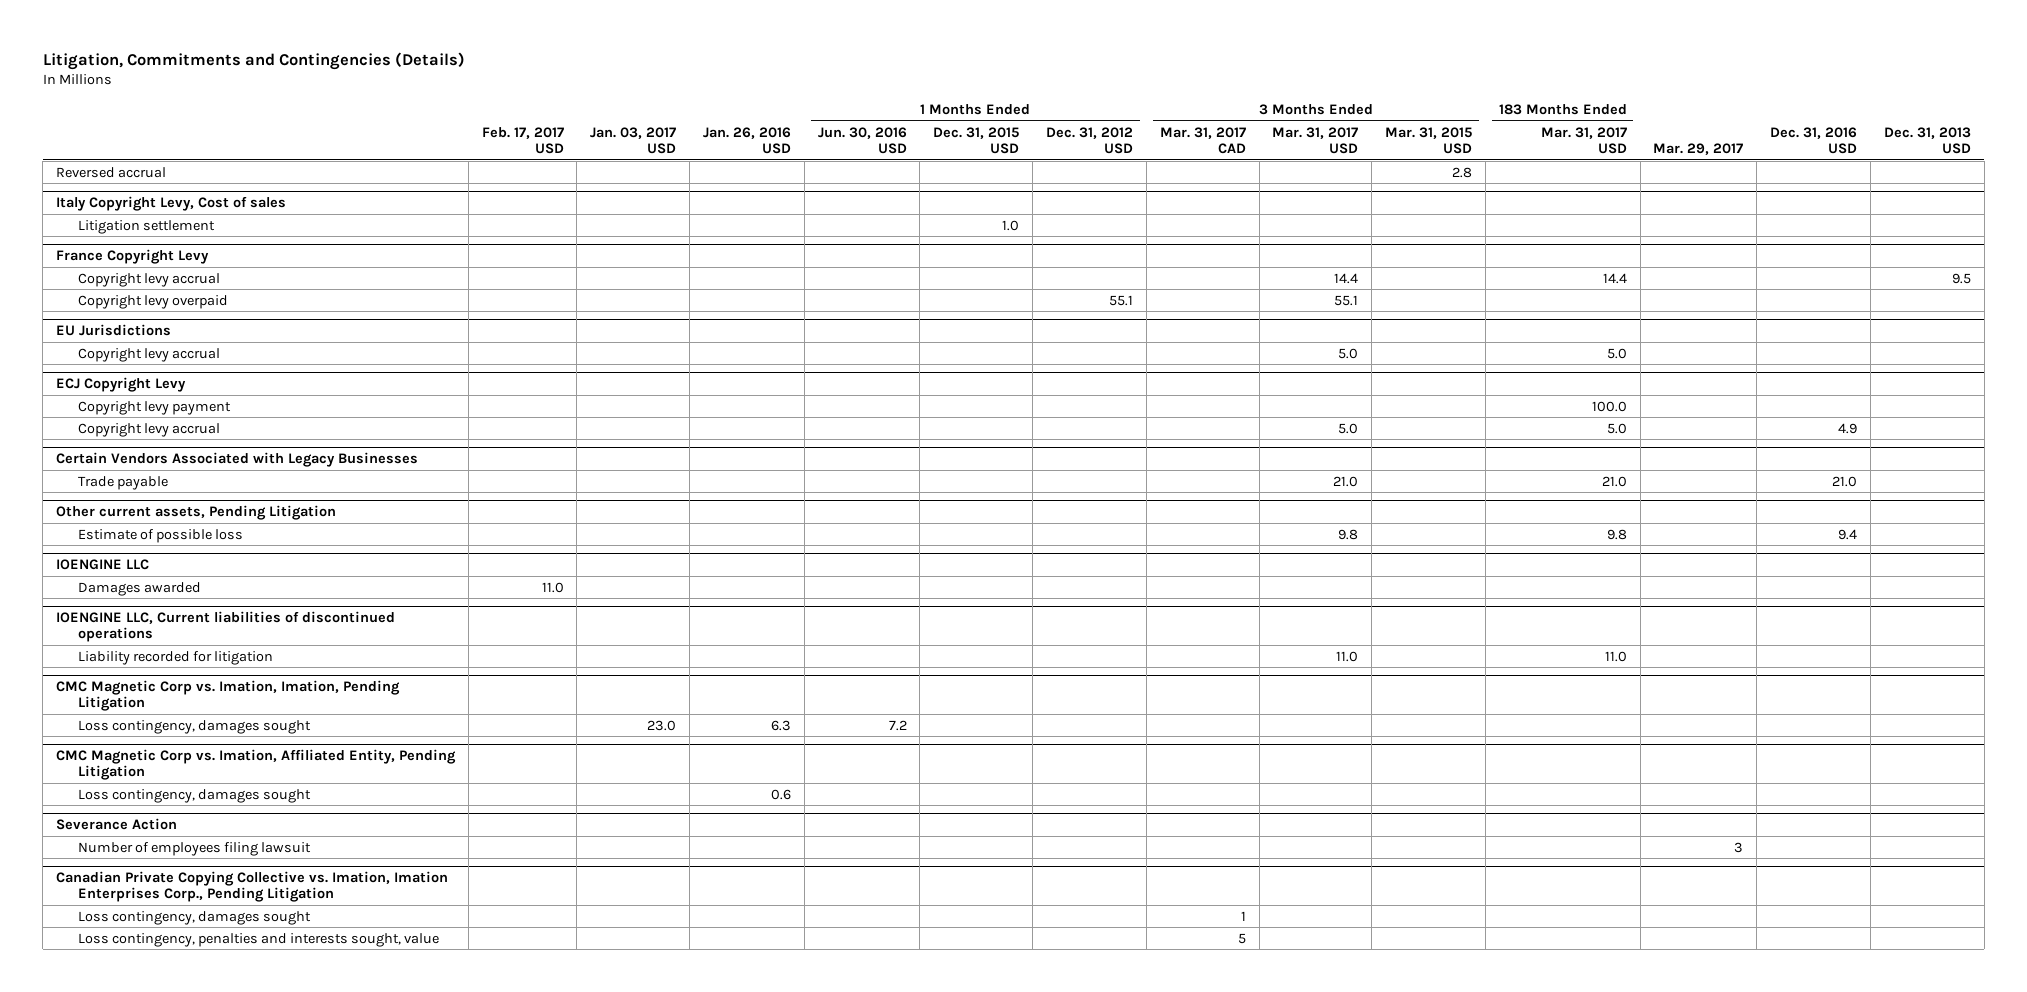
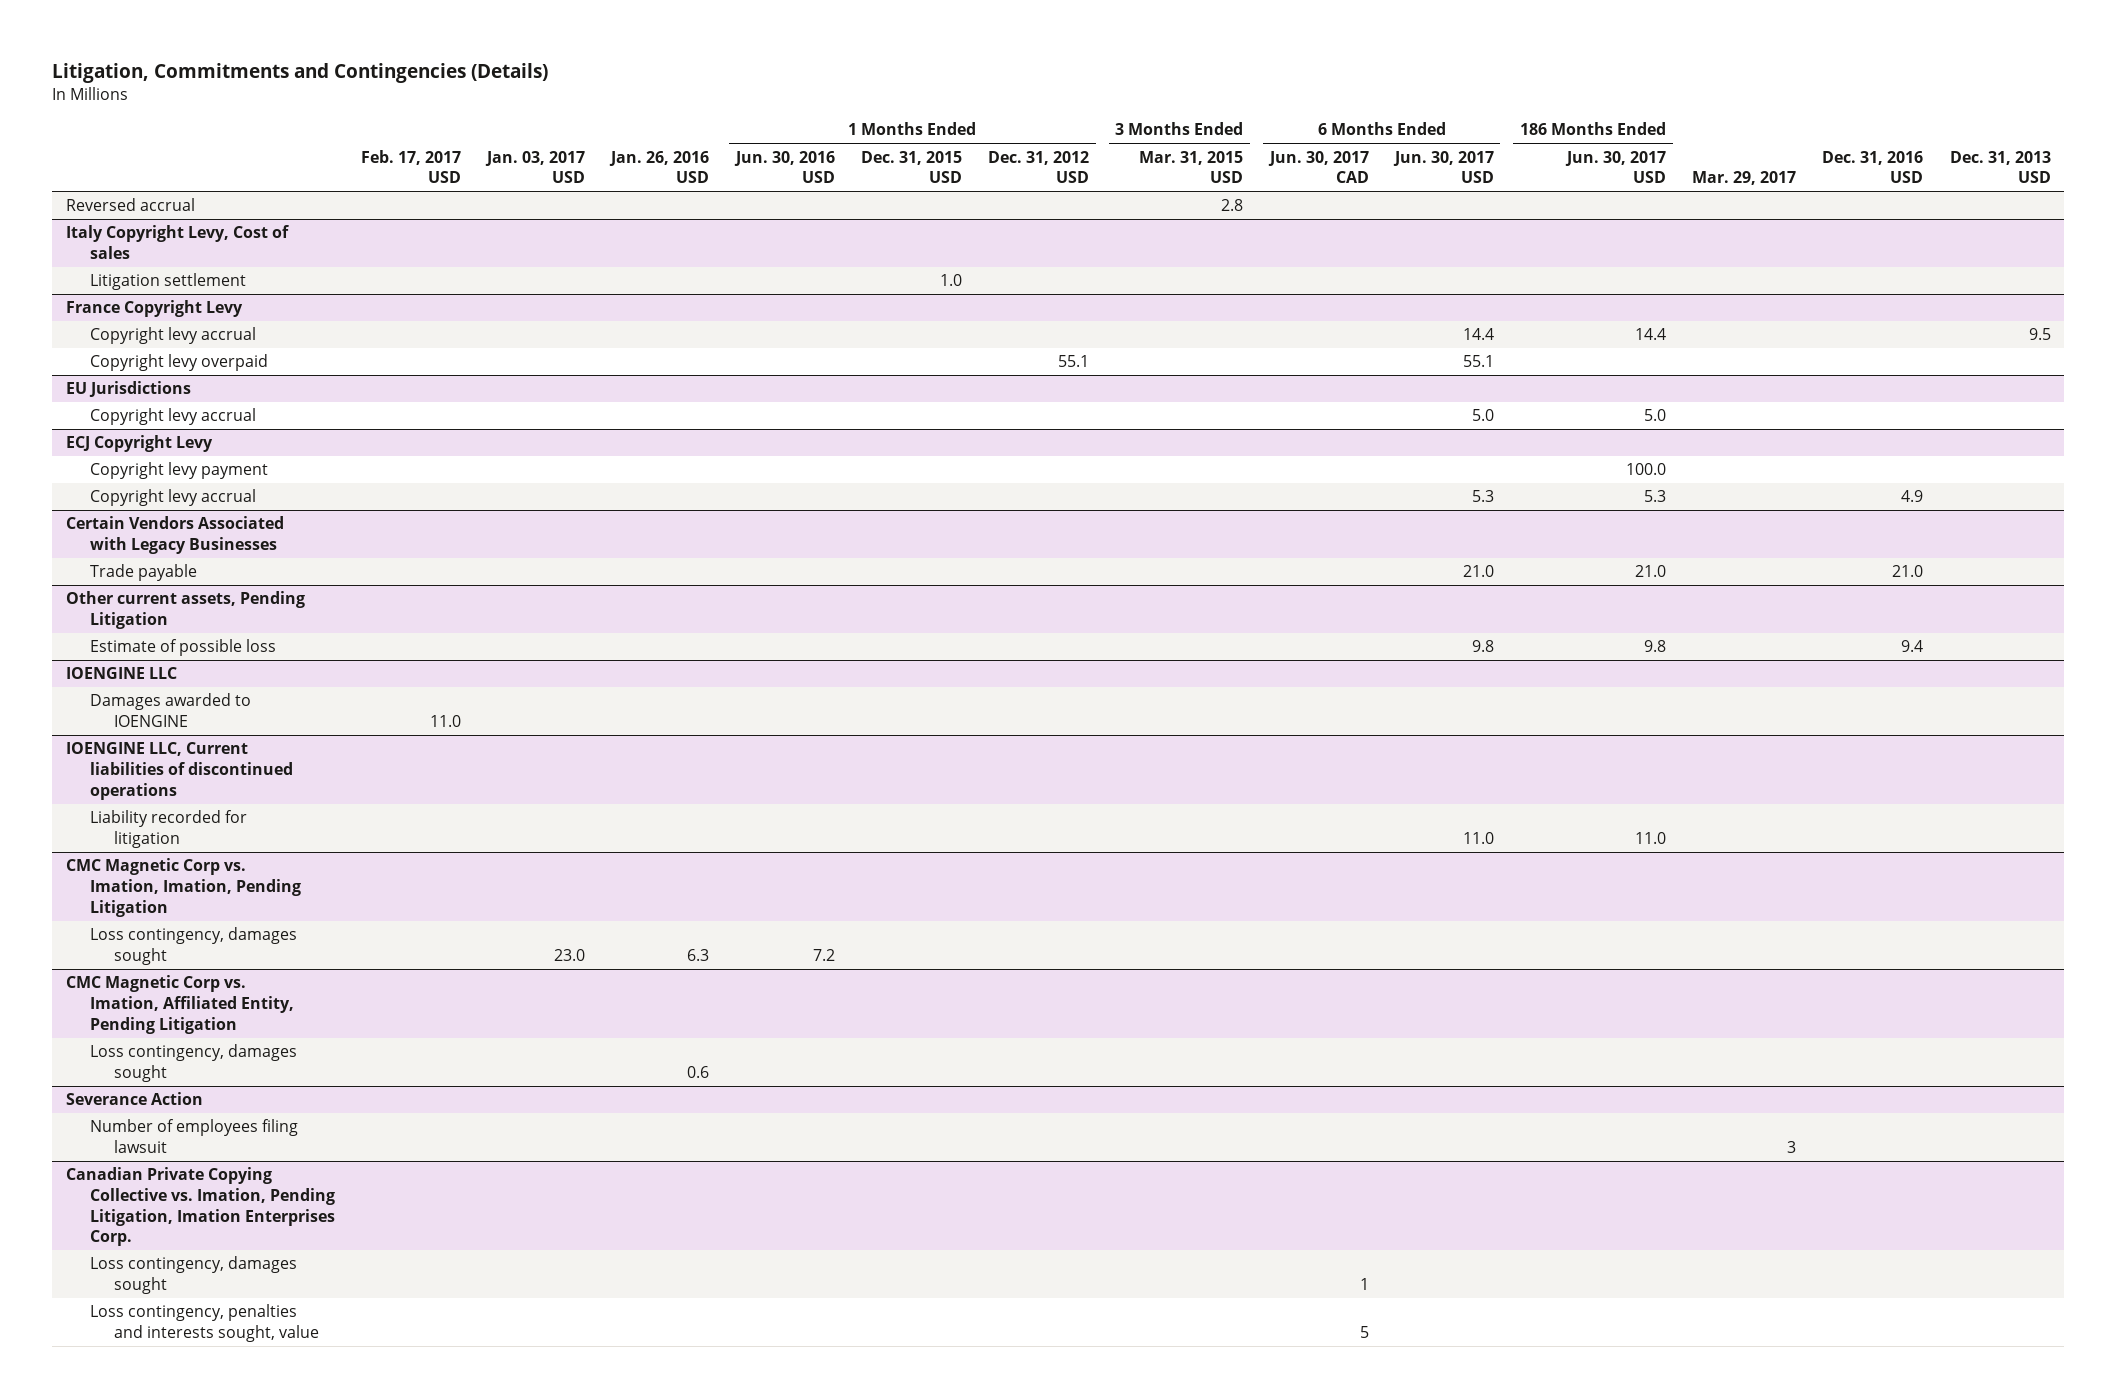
- | Feb. 17, 2017 USD | Jan. 03, 2017 USD | Jan. 26, 2016 USD | 1 Months Ended Jun. 30, 2016 USD | 1 Months Ended Dec. 31, 2015 USD | 1 Months Ended Dec. 31, 2012 USD | 3 Months Ended Mar. 31, 2017 CAD | 3 Months Ended Mar. 31, 2017 USD | 3 Months Ended Mar. 31, 2015 USD | 183 Months Ended Mar. 31, 2017 USD | Mar. 29, 2017 | Dec. 31, 2016 USD | Dec. 31, 2013 USD
+ | Feb. 17, 2017 USD | Jan. 03, 2017 USD | Jan. 26, 2016 USD | 1 Months Ended Jun. 30, 2016 USD | 1 Months Ended Dec. 31, 2015 USD | 1 Months Ended Dec. 31, 2012 USD | 3 Months Ended Mar. 31, 2015 USD | 6 Months Ended Jun. 30, 2017 CAD | 6 Months Ended Jun. 30, 2017 USD | 186 Months Ended Jun. 30, 2017 USD | Mar. 29, 2017 | Dec. 31, 2016 USD | Dec. 31, 2013 USD
@ IOENGINE LLC
- Damages awarded | 11.0 | | | | | | | | | | | |
+ Damages awarded to IOENGINE | 11.0 | | | | | | | | | | | |
- Canadian Private Copying Collective vs. Imation, Imation Enterprises Corp., Pending Litigation
+ Canadian Private Copying Collective vs. Imation, Pending Litigation, Imation Enterprises Corp.

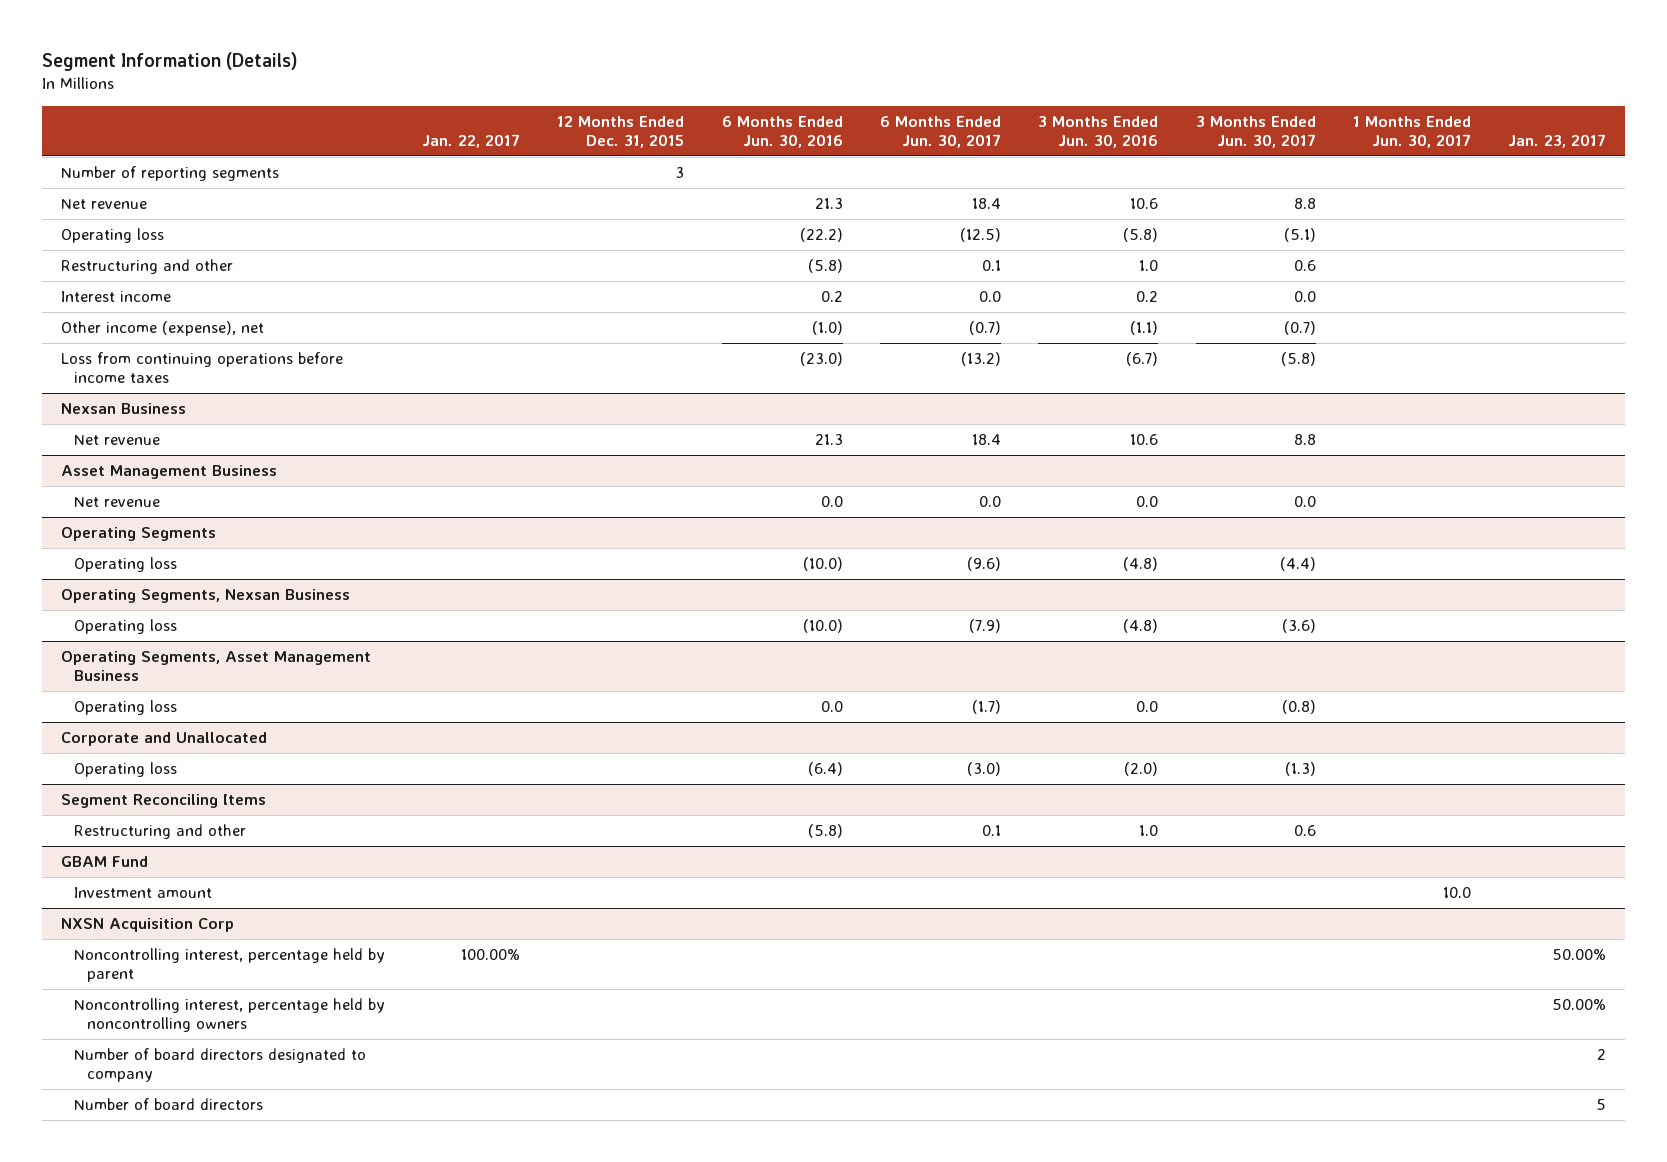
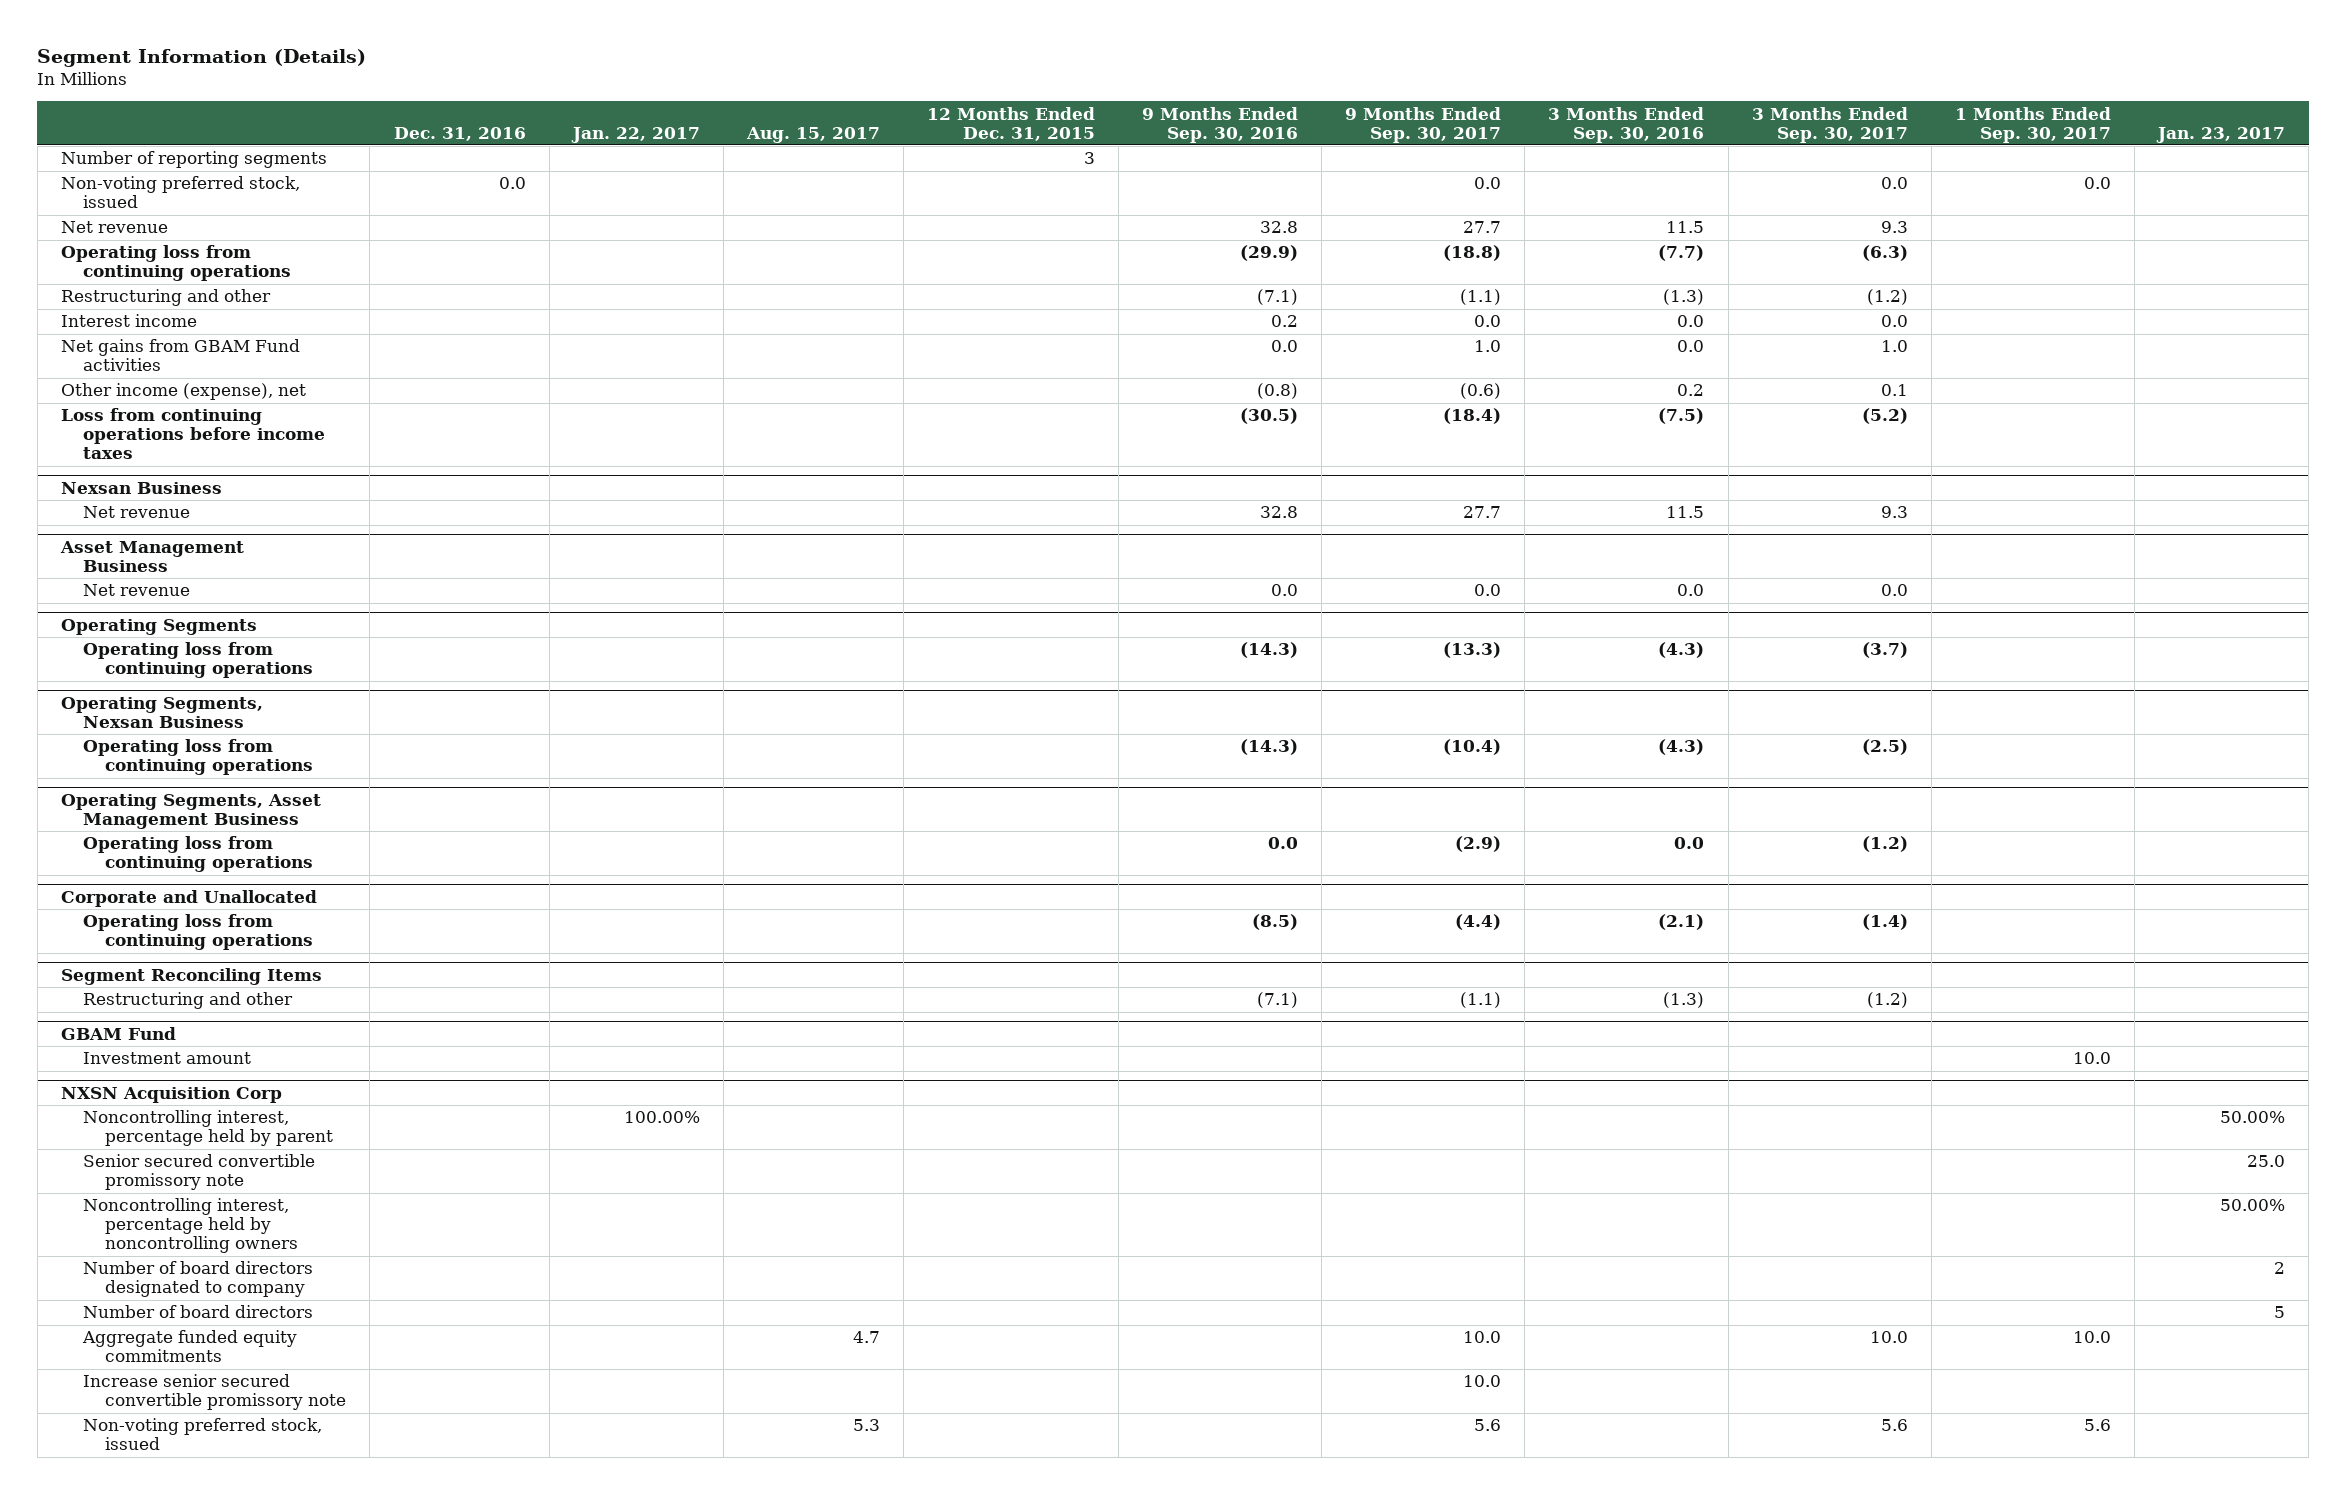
- | Jan. 22, 2017 | 12 Months Ended Dec. 31, 2015 | 6 Months Ended Jun. 30, 2016 | 6 Months Ended Jun. 30, 2017 | 3 Months Ended Jun. 30, 2016 | 3 Months Ended Jun. 30, 2017 | 1 Months Ended Jun. 30, 2017 | Jan. 23, 2017
+ | Dec. 31, 2016 | Jan. 22, 2017 | Aug. 15, 2017 | 12 Months Ended Dec. 31, 2015 | 9 Months Ended Sep. 30, 2016 | 9 Months Ended Sep. 30, 2017 | 3 Months Ended Sep. 30, 2016 | 3 Months Ended Sep. 30, 2017 | 1 Months Ended Sep. 30, 2017 | Jan. 23, 2017
+ Non-voting preferred stock, issued | 0.0 | | | | | 0.0 | | 0.0 | 0.0 |
- Operating loss | | | (22.2) | (12.5) | (5.8) | (5.1) | |
+ Operating loss from continuing operations | | | | | (29.9) | (18.8) | (7.7) | (6.3) | |
+ Net gains from GBAM Fund activities | | | | | 0.0 | 1.0 | 0.0 | 1.0 | |
@ Operating Segments
- Operating loss | | | (10.0) | (9.6) | (4.8) | (4.4) | |
+ Operating loss from continuing operations | | | | | (14.3) | (13.3) | (4.3) | (3.7) | |
@ Operating Segments, Nexsan Business
- Operating loss | | | (10.0) | (7.9) | (4.8) | (3.6) | |
+ Operating loss from continuing operations | | | | | (14.3) | (10.4) | (4.3) | (2.5) | |
@ Operating Segments, Asset Management Business
- Operating loss | | | 0.0 | (1.7) | 0.0 | (0.8) | |
+ Operating loss from continuing operations | | | | | 0.0 | (2.9) | 0.0 | (1.2) | |
@ Corporate and Unallocated
- Operating loss | | | (6.4) | (3.0) | (2.0) | (1.3) | |
+ Operating loss from continuing operations | | | | | (8.5) | (4.4) | (2.1) | (1.4) | |
@ NXSN Acquisition Corp
+ Senior secured convertible promissory note | | | | | | | | | | 25.0
+ Aggregate funded equity commitments | | | 4.7 | | | 10.0 | | 10.0 | 10.0 |
+ Increase senior secured convertible promissory note | | | | | | 10.0 | | | |
+ Non-voting preferred stock, issued | | | 5.3 | | | 5.6 | | 5.6 | 5.6 |

